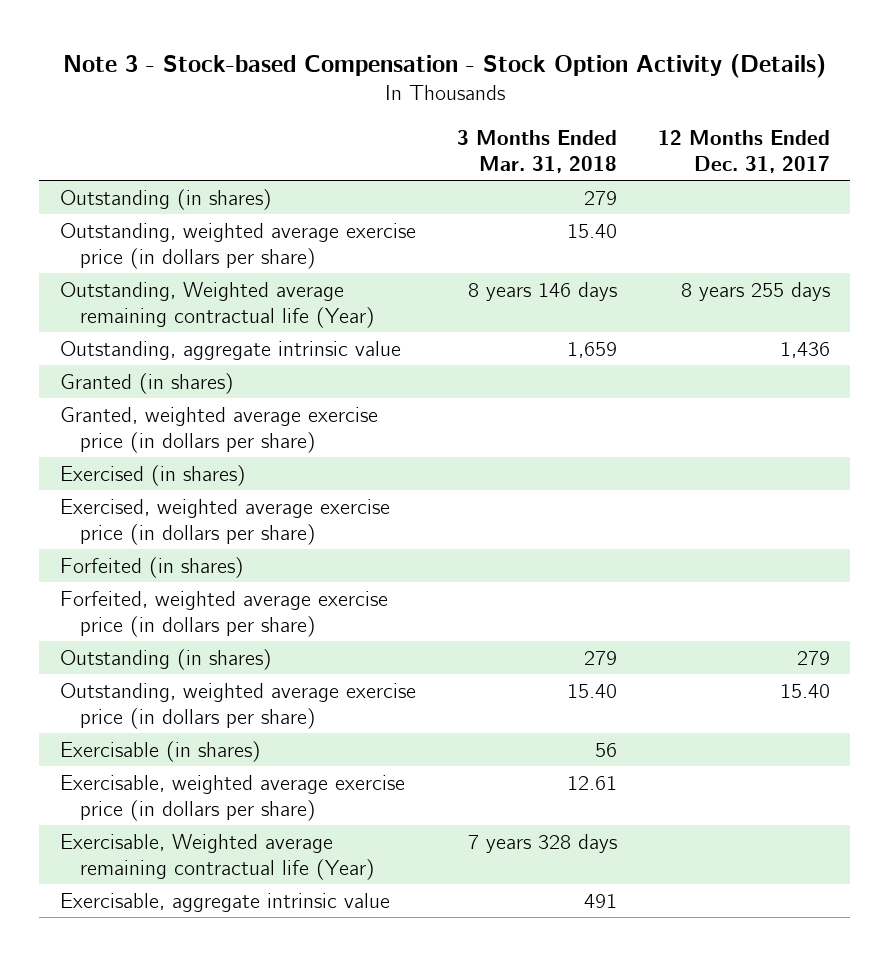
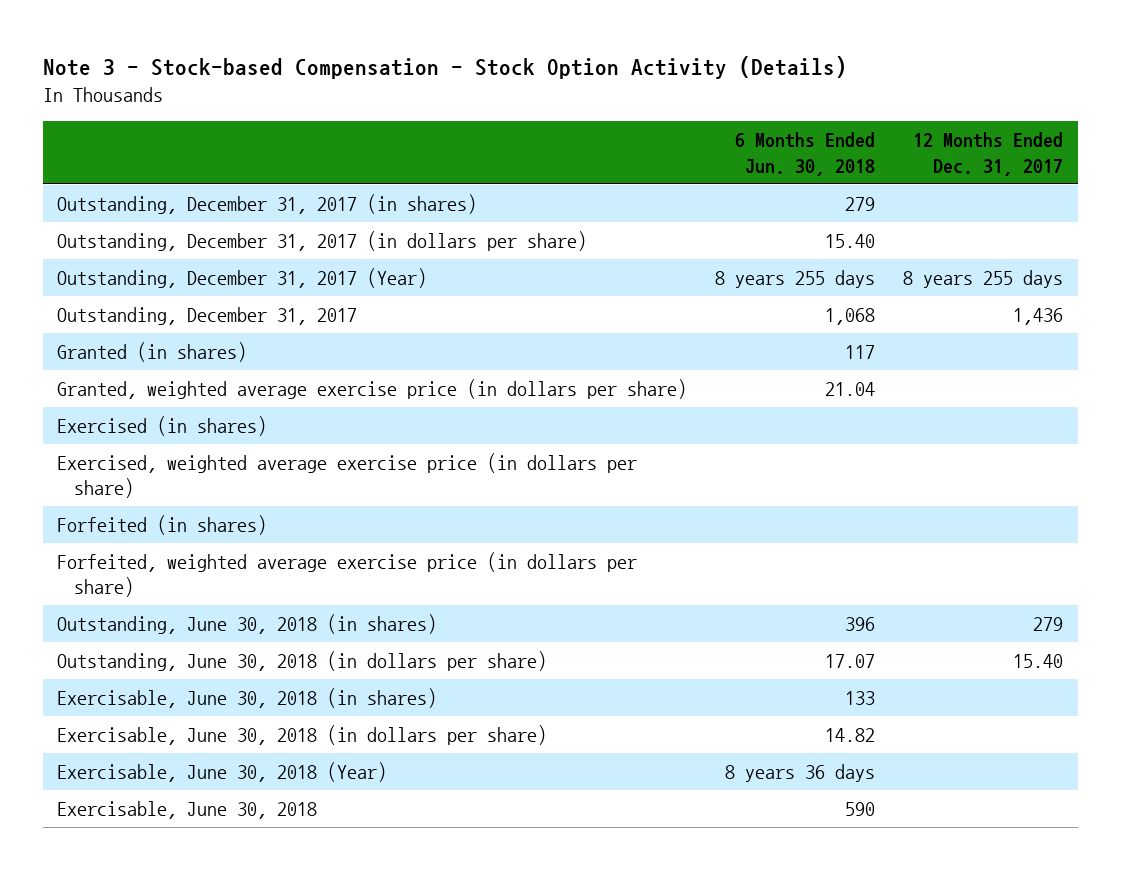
- | 3 Months Ended Mar. 31, 2018 | 12 Months Ended Dec. 31, 2017
+ | 6 Months Ended Jun. 30, 2018 | 12 Months Ended Dec. 31, 2017
- Outstanding (in shares) | 279 |
- Outstanding, weighted average exercise price (in dollars per share) | 15.40 |
- Outstanding, Weighted average remaining contractual life (Year) | 8 years 146 days | 8 years 255 days
- Outstanding, aggregate intrinsic value | 1,659 | 1,436
+ Outstanding, December 31, 2017 (in shares) | 279 |
+ Outstanding, December 31, 2017 (in dollars per share) | 15.40 |
+ Outstanding, December 31, 2017 (Year) | 8 years 255 days | 8 years 255 days
+ Outstanding, December 31, 2017 | 1,068 | 1,436
- Outstanding (in shares) | 279 | 279
- Outstanding, weighted average exercise price (in dollars per share) | 15.40 | 15.40
- Exercisable (in shares) | 56 |
- Exercisable, weighted average exercise price (in dollars per share) | 12.61 |
- Exercisable, Weighted average remaining contractual life (Year) | 7 years 328 days |
- Exercisable, aggregate intrinsic value | 491 |
+ Outstanding, June 30, 2018 (in shares) | 396 | 279
+ Outstanding, June 30, 2018 (in dollars per share) | 17.07 | 15.40
+ Exercisable, June 30, 2018 (in shares) | 133 |
+ Exercisable, June 30, 2018 (in dollars per share) | 14.82 |
+ Exercisable, June 30, 2018 (Year) | 8 years 36 days |
+ Exercisable, June 30, 2018 | 590 |

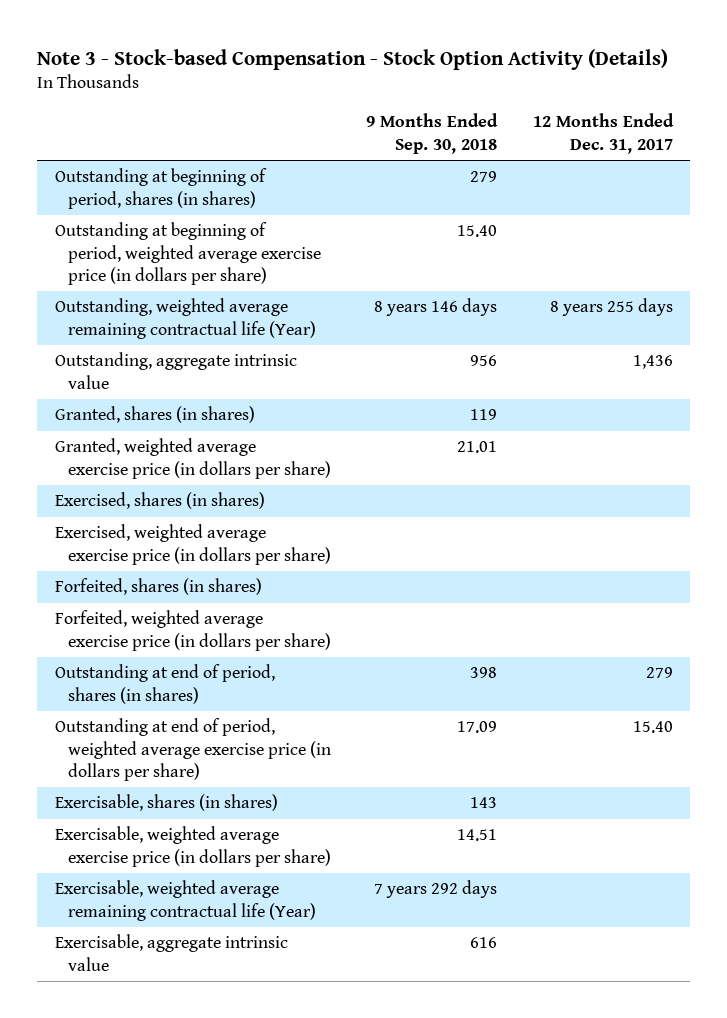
- | 6 Months Ended Jun. 30, 2018 | 12 Months Ended Dec. 31, 2017
+ | 9 Months Ended Sep. 30, 2018 | 12 Months Ended Dec. 31, 2017
- Outstanding, December 31, 2017 (in shares) | 279 |
- Outstanding, December 31, 2017 (in dollars per share) | 15.40 |
- Outstanding, December 31, 2017 (Year) | 8 years 255 days | 8 years 255 days
- Outstanding, December 31, 2017 | 1,068 | 1,436
- Granted (in shares) | 117 |
+ Outstanding at beginning of period, shares (in shares) | 279 |
+ Outstanding at beginning of period, weighted average exercise price (in dollars per share) | 15.40 |
+ Outstanding, weighted average remaining contractual life (Year) | 8 years 146 days | 8 years 255 days
+ Outstanding, aggregate intrinsic value | 956 | 1,436
+ Granted, shares (in shares) | 119 |
- Exercised (in shares)
+ Exercised, shares (in shares)
- Forfeited (in shares)
+ Forfeited, shares (in shares)
- Outstanding, June 30, 2018 (in shares) | 396 | 279
- Outstanding, June 30, 2018 (in dollars per share) | 17.07 | 15.40
- Exercisable, June 30, 2018 (in shares) | 133 |
- Exercisable, June 30, 2018 (in dollars per share) | 14.82 |
- Exercisable, June 30, 2018 (Year) | 8 years 36 days |
- Exercisable, June 30, 2018 | 590 |
+ Outstanding at end of period, shares (in shares) | 398 | 279
+ Outstanding at end of period, weighted average exercise price (in dollars per share) | 17.09 | 15.40
+ Exercisable, shares (in shares) | 143 |
+ Exercisable, weighted average exercise price (in dollars per share) | 14.51 |
+ Exercisable, weighted average remaining contractual life (Year) | 7 years 292 days |
+ Exercisable, aggregate intrinsic value | 616 |

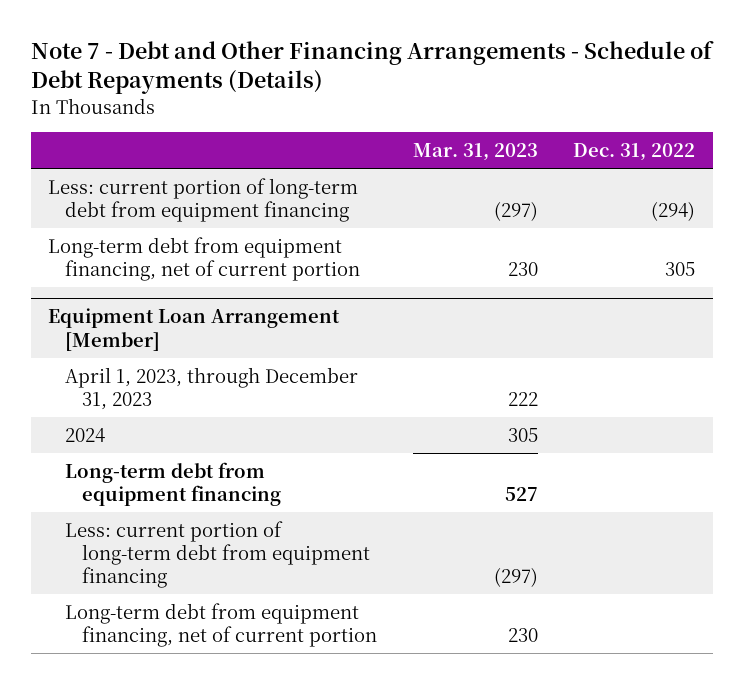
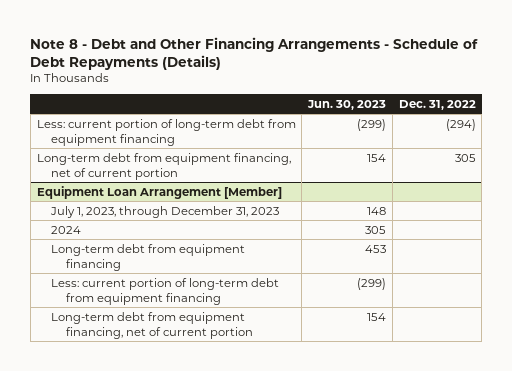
- Note 7 - Debt and Other Financing Arrangements - Schedule of Debt Repayments (Details)
+ Note 8 - Debt and Other Financing Arrangements - Schedule of Debt Repayments (Details)
- | Mar. 31, 2023 | Dec. 31, 2022
+ | Jun. 30, 2023 | Dec. 31, 2022
@ Equipment Loan Arrangement [Member]
- April 1, 2023, through December 31, 2023 | 222 |
+ July 1, 2023, through December 31, 2023 | 148 |

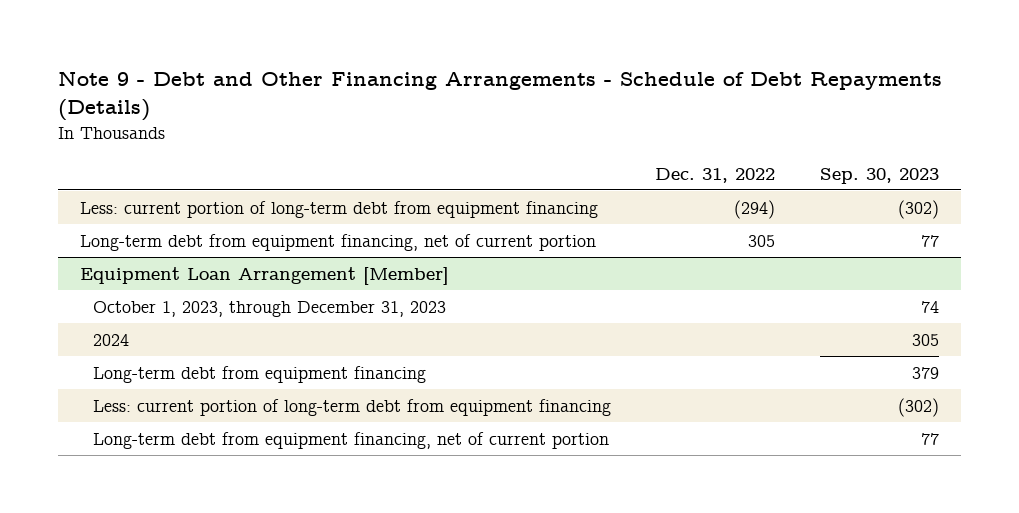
- Note 8 - Debt and Other Financing Arrangements - Schedule of Debt Repayments (Details)
+ Note 9 - Debt and Other Financing Arrangements - Schedule of Debt Repayments (Details)
- | Jun. 30, 2023 | Dec. 31, 2022
+ | Dec. 31, 2022 | Sep. 30, 2023
@ Equipment Loan Arrangement [Member]
- July 1, 2023, through December 31, 2023 | 148 |
+ October 1, 2023, through December 31, 2023 | | 74

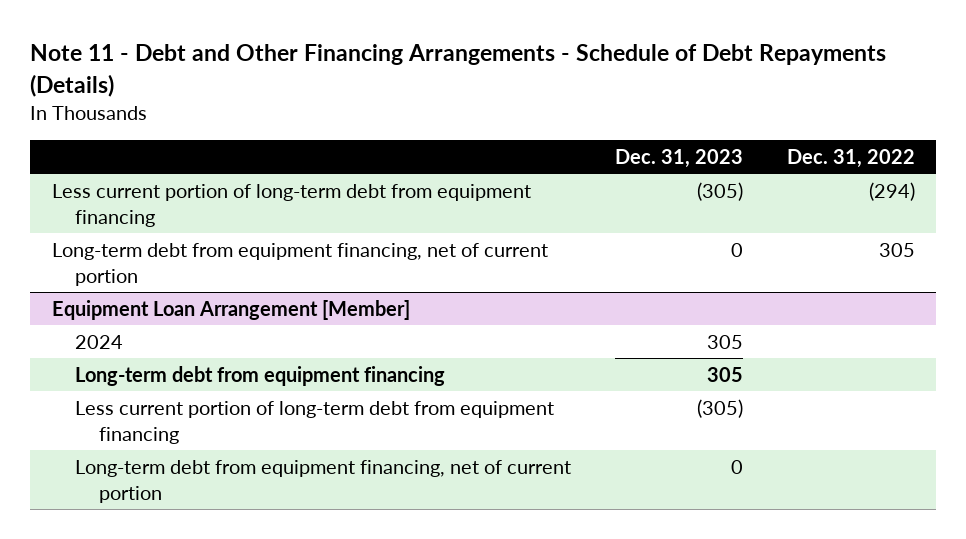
- Note 9 - Debt and Other Financing Arrangements - Schedule of Debt Repayments (Details)
+ Note 11 - Debt and Other Financing Arrangements - Schedule of Debt Repayments (Details)
- | Dec. 31, 2022 | Sep. 30, 2023
+ | Dec. 31, 2023 | Dec. 31, 2022
- Less: current portion of long-term debt from equipment financing | (294) | (302)
+ Less current portion of long-term debt from equipment financing | (305) | (294)
@ Equipment Loan Arrangement [Member]
- October 1, 2023, through December 31, 2023 | | 74
- Less: current portion of long-term debt from equipment financing | | (302)
+ Less current portion of long-term debt from equipment financing | (305) |

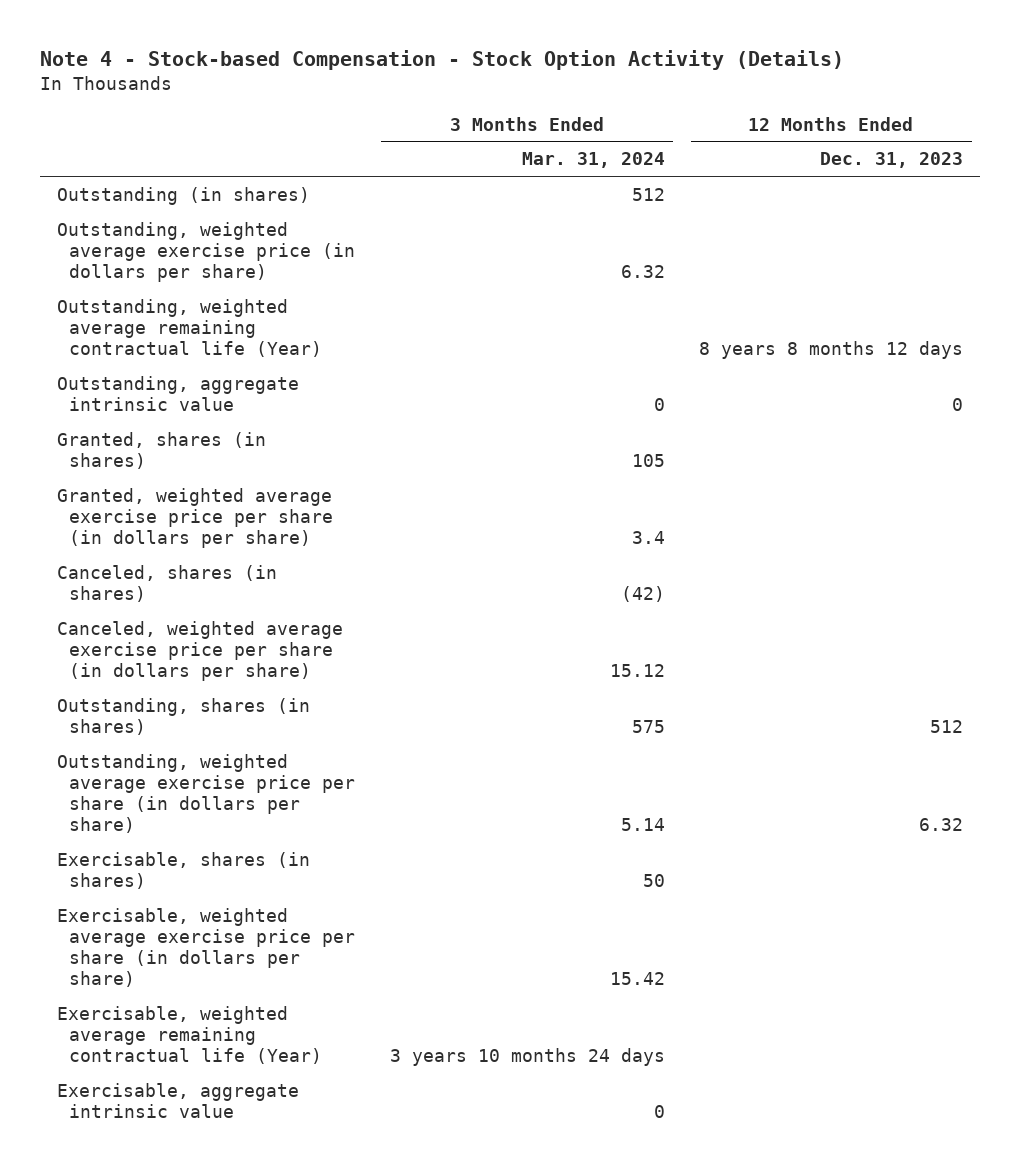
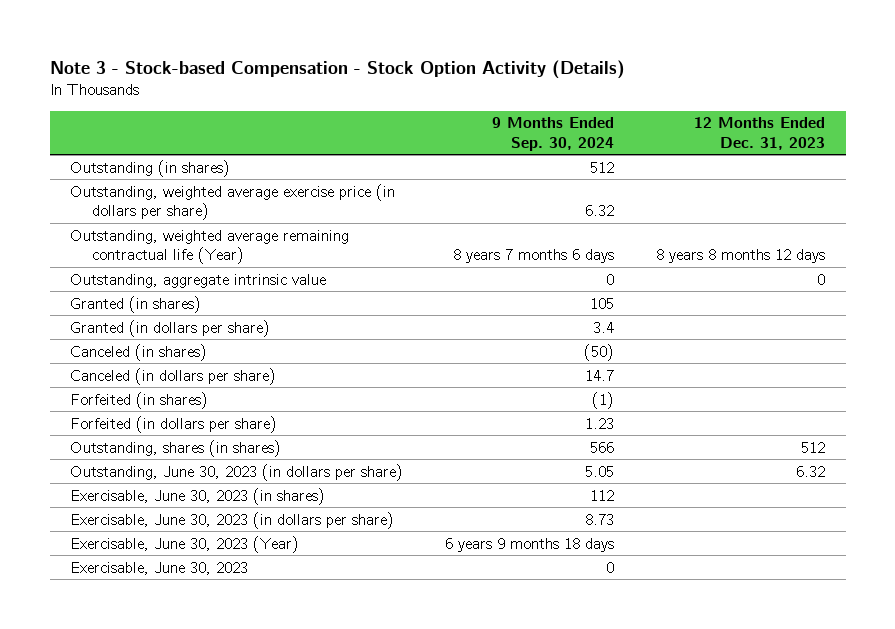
- Note 4 - Stock-based Compensation - Stock Option Activity (Details)
+ Note 3 - Stock-based Compensation - Stock Option Activity (Details)
- | 3 Months Ended Mar. 31, 2024 | 12 Months Ended Dec. 31, 2023
+ | 9 Months Ended Sep. 30, 2024 | 12 Months Ended Dec. 31, 2023
- Granted, shares (in shares) | 105 |
- Granted, weighted average exercise price per share (in dollars per share) | 3.4 |
- Canceled, shares (in shares) | (42) |
- Canceled, weighted average exercise price per share (in dollars per share) | 15.12 |
+ Granted (in shares) | 105 |
+ Granted (in dollars per share) | 3.4 |
+ Canceled (in shares) | (50) |
+ Canceled (in dollars per share) | 14.7 |
+ Forfeited (in shares) | (1) |
+ Forfeited (in dollars per share) | 1.23 |
- Outstanding, weighted average exercise price per share (in dollars per share) | 5.14 | 6.32
- Exercisable, shares (in shares) | 50 |
- Exercisable, weighted average exercise price per share (in dollars per share) | 15.42 |
- Exercisable, weighted average remaining contractual life (Year) | 3 years 10 months 24 days |
- Exercisable, aggregate intrinsic value | 0 |
+ Outstanding, June 30, 2023 (in dollars per share) | 5.05 | 6.32
+ Exercisable, June 30, 2023 (in shares) | 112 |
+ Exercisable, June 30, 2023 (in dollars per share) | 8.73 |
+ Exercisable, June 30, 2023 (Year) | 6 years 9 months 18 days |
+ Exercisable, June 30, 2023 | 0 |

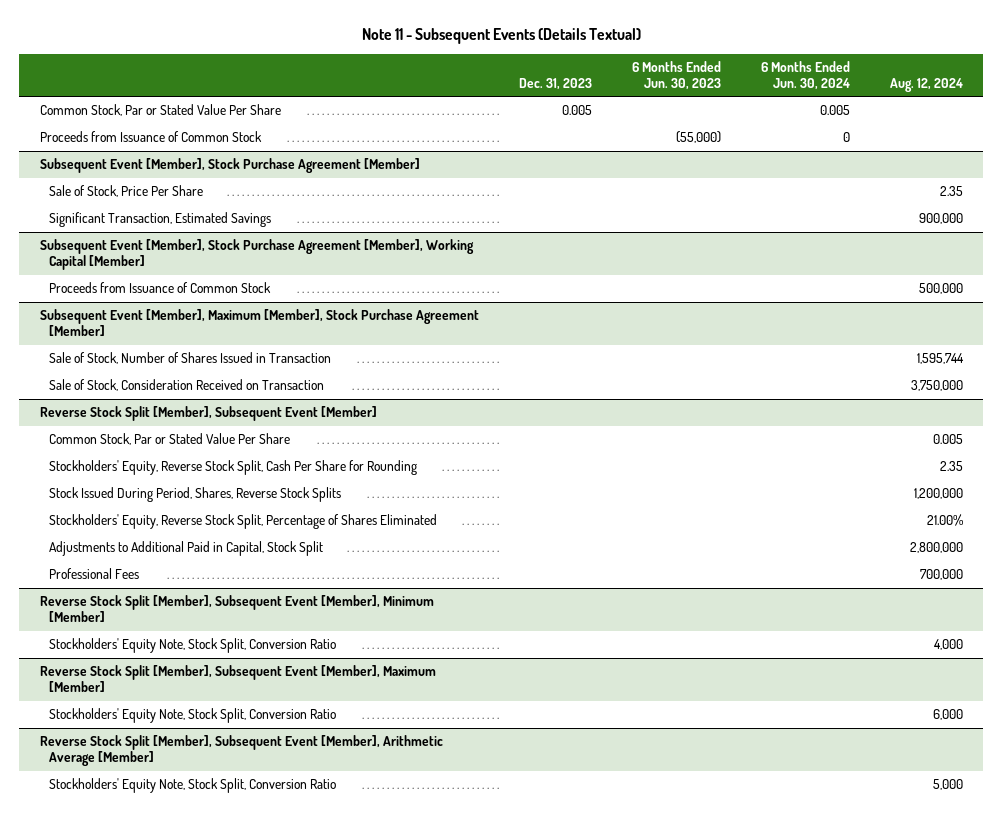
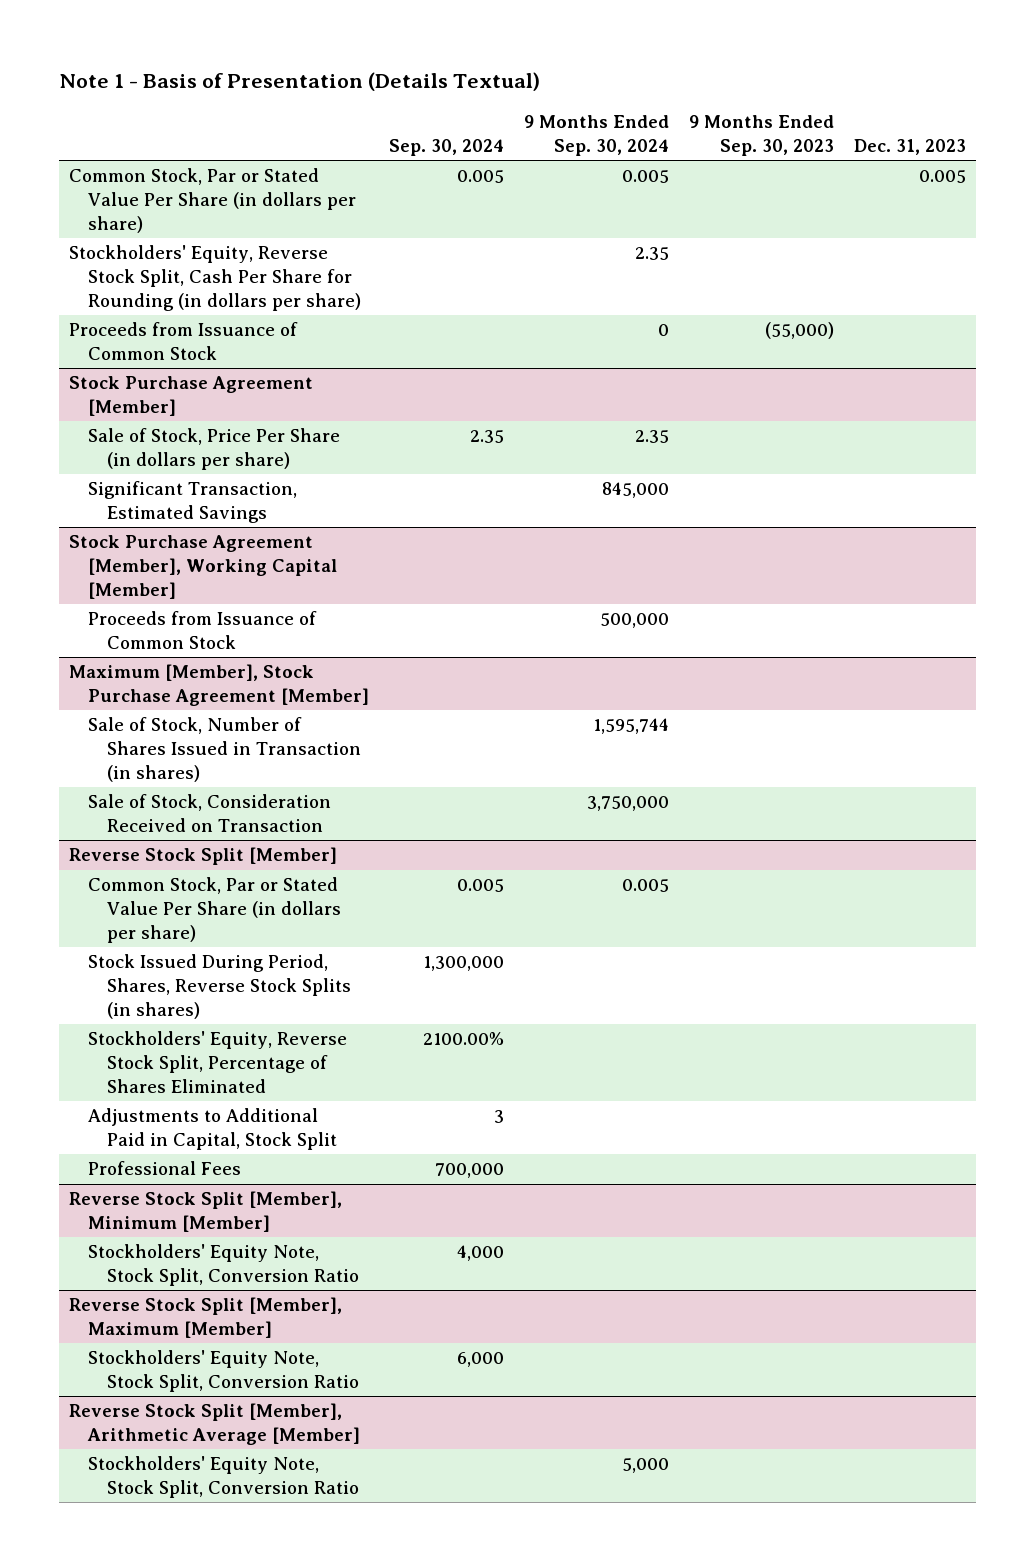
- Note 11 - Subsequent Events (Details Textual)
+ Note 1 - Basis of Presentation (Details Textual)
- | Dec. 31, 2023 | 6 Months Ended Jun. 30, 2023 | 6 Months Ended Jun. 30, 2024 | Aug. 12, 2024
+ | Sep. 30, 2024 | 9 Months Ended Sep. 30, 2024 | 9 Months Ended Sep. 30, 2023 | Dec. 31, 2023
- Common Stock, Par or Stated Value Per Share | 0.005 | | 0.005 |
+ Common Stock, Par or Stated Value Per Share (in dollars per share) | 0.005 | 0.005 | | 0.005
+ Stockholders' Equity, Reverse Stock Split, Cash Per Share for Rounding (in dollars per share) | | 2.35 | |
- Subsequent Event [Member], Stock Purchase Agreement [Member]
- Sale of Stock, Price Per Share | | | | 2.35
+ Stock Purchase Agreement [Member]
+ Sale of Stock, Price Per Share (in dollars per share) | 2.35 | 2.35 | |
- Subsequent Event [Member], Stock Purchase Agreement [Member], Working Capital [Member]
+ Stock Purchase Agreement [Member], Working Capital [Member]
- Subsequent Event [Member], Maximum [Member], Stock Purchase Agreement [Member]
- Sale of Stock, Number of Shares Issued in Transaction | | | | 1,595,744
+ Maximum [Member], Stock Purchase Agreement [Member]
+ Sale of Stock, Number of Shares Issued in Transaction (in shares) | | 1,595,744 | |
- Reverse Stock Split [Member], Subsequent Event [Member]
- Common Stock, Par or Stated Value Per Share | | | | 0.005
- Stockholders' Equity, Reverse Stock Split, Cash Per Share for Rounding | | | | 2.35
- Stock Issued During Period, Shares, Reverse Stock Splits | | | | 1,200,000
+ Reverse Stock Split [Member]
+ Common Stock, Par or Stated Value Per Share (in dollars per share) | 0.005 | 0.005 | |
+ Stock Issued During Period, Shares, Reverse Stock Splits (in shares) | 1,300,000 | | |
- Reverse Stock Split [Member], Subsequent Event [Member], Minimum [Member]
+ Reverse Stock Split [Member], Minimum [Member]
- Reverse Stock Split [Member], Subsequent Event [Member], Maximum [Member]
+ Reverse Stock Split [Member], Maximum [Member]
- Reverse Stock Split [Member], Subsequent Event [Member], Arithmetic Average [Member]
+ Reverse Stock Split [Member], Arithmetic Average [Member]

